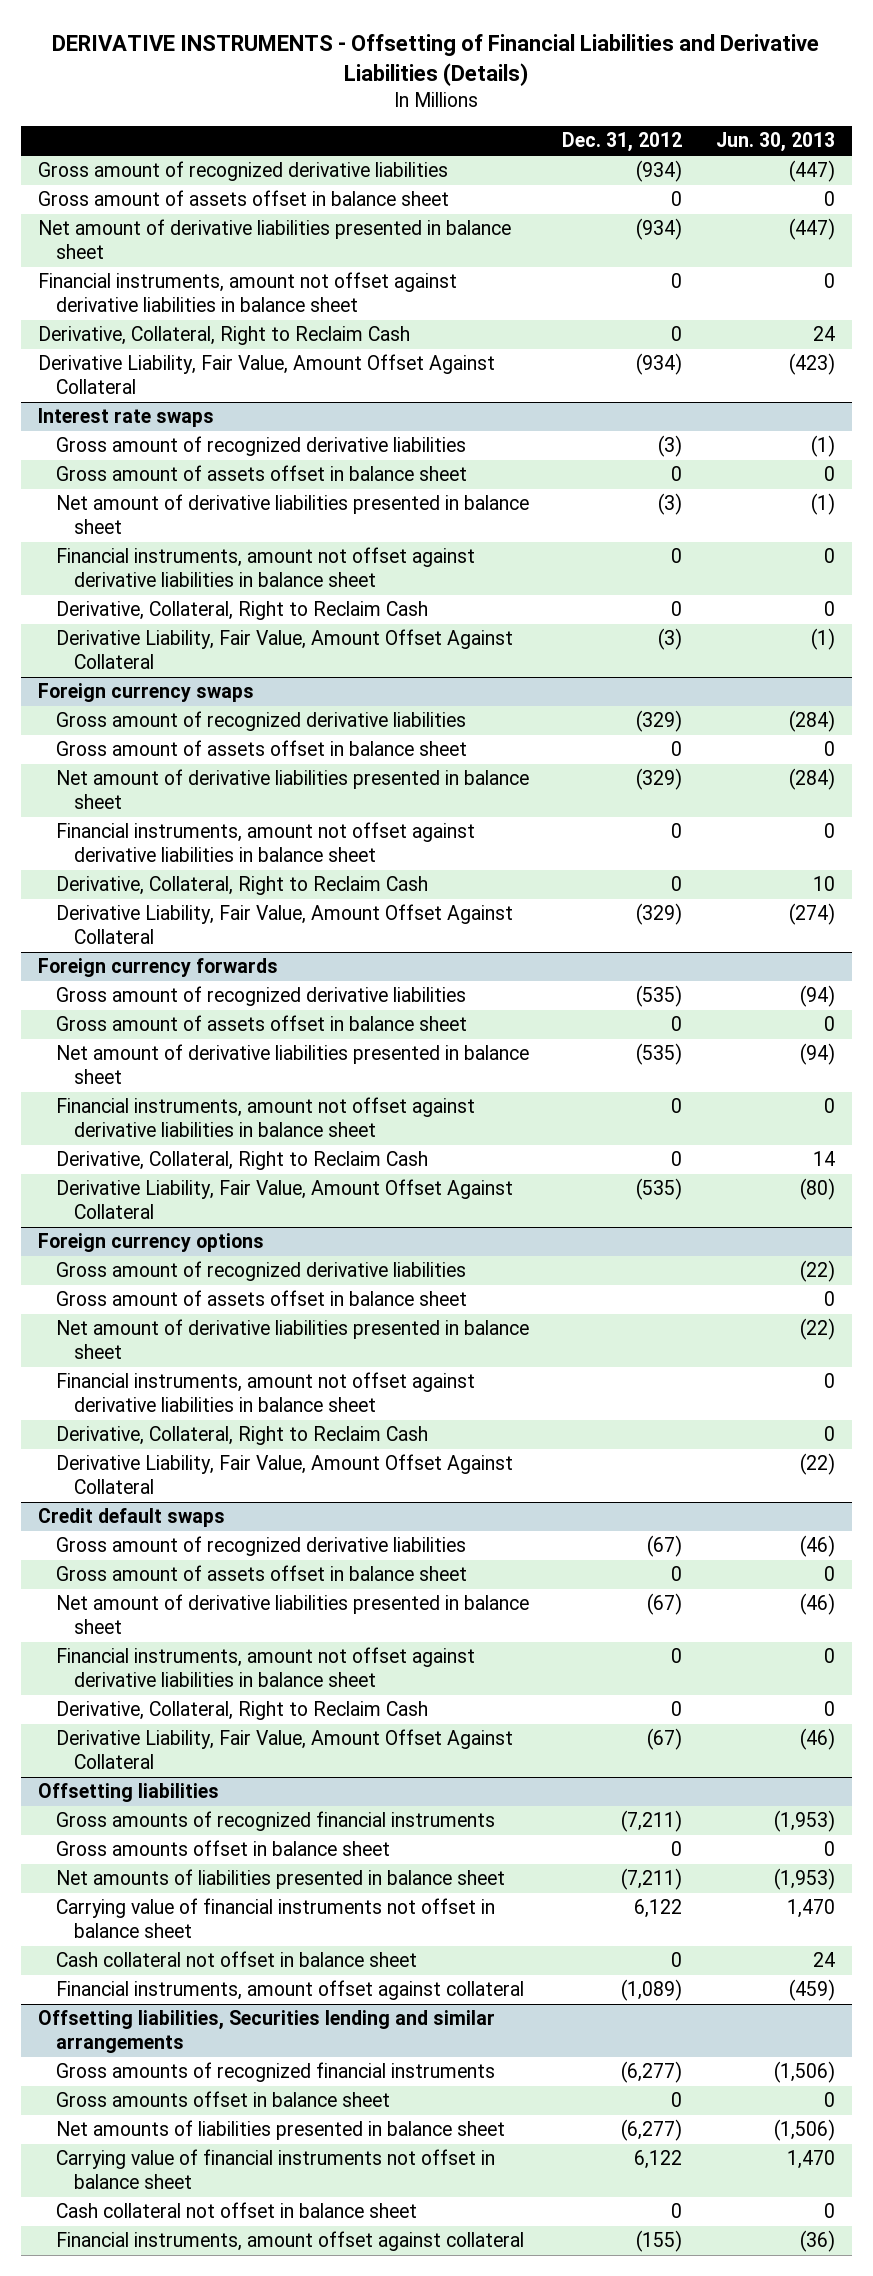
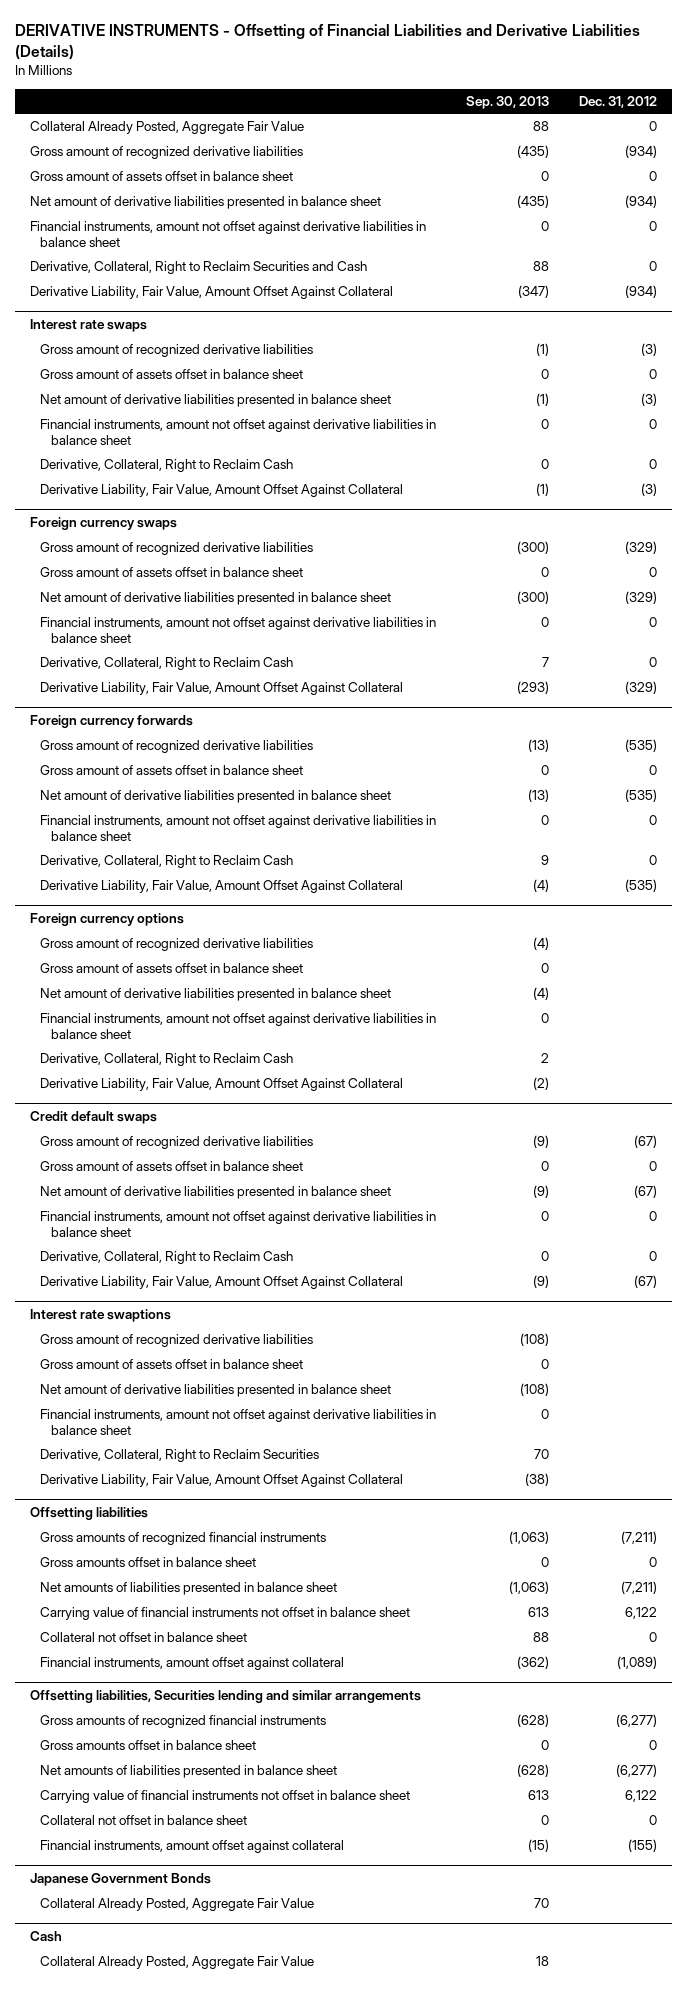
- | Dec. 31, 2012 | Jun. 30, 2013
+ | Sep. 30, 2013 | Dec. 31, 2012
+ Collateral Already Posted, Aggregate Fair Value | 88 | 0
- Derivative, Collateral, Right to Reclaim Cash | 0 | 24
+ Derivative, Collateral, Right to Reclaim Securities and Cash | 88 | 0
+ Interest rate swaptions
+ Gross amount of recognized derivative liabilities | (108) |
+ Gross amount of assets offset in balance sheet | 0 |
+ Net amount of derivative liabilities presented in balance sheet | (108) |
+ Financial instruments, amount not offset against derivative liabilities in balance sheet | 0 |
+ Derivative, Collateral, Right to Reclaim Securities | 70 |
+ Derivative Liability, Fair Value, Amount Offset Against Collateral | (38) |
@ Offsetting liabilities
- Cash collateral not offset in balance sheet | 0 | 24
+ Collateral not offset in balance sheet | 88 | 0
@ Offsetting liabilities, Securities lending and similar arrangements
- Cash collateral not offset in balance sheet | 0 | 0
+ Collateral not offset in balance sheet | 0 | 0
+ Japanese Government Bonds
+ Collateral Already Posted, Aggregate Fair Value | 70 |
+ Cash
+ Collateral Already Posted, Aggregate Fair Value | 18 |

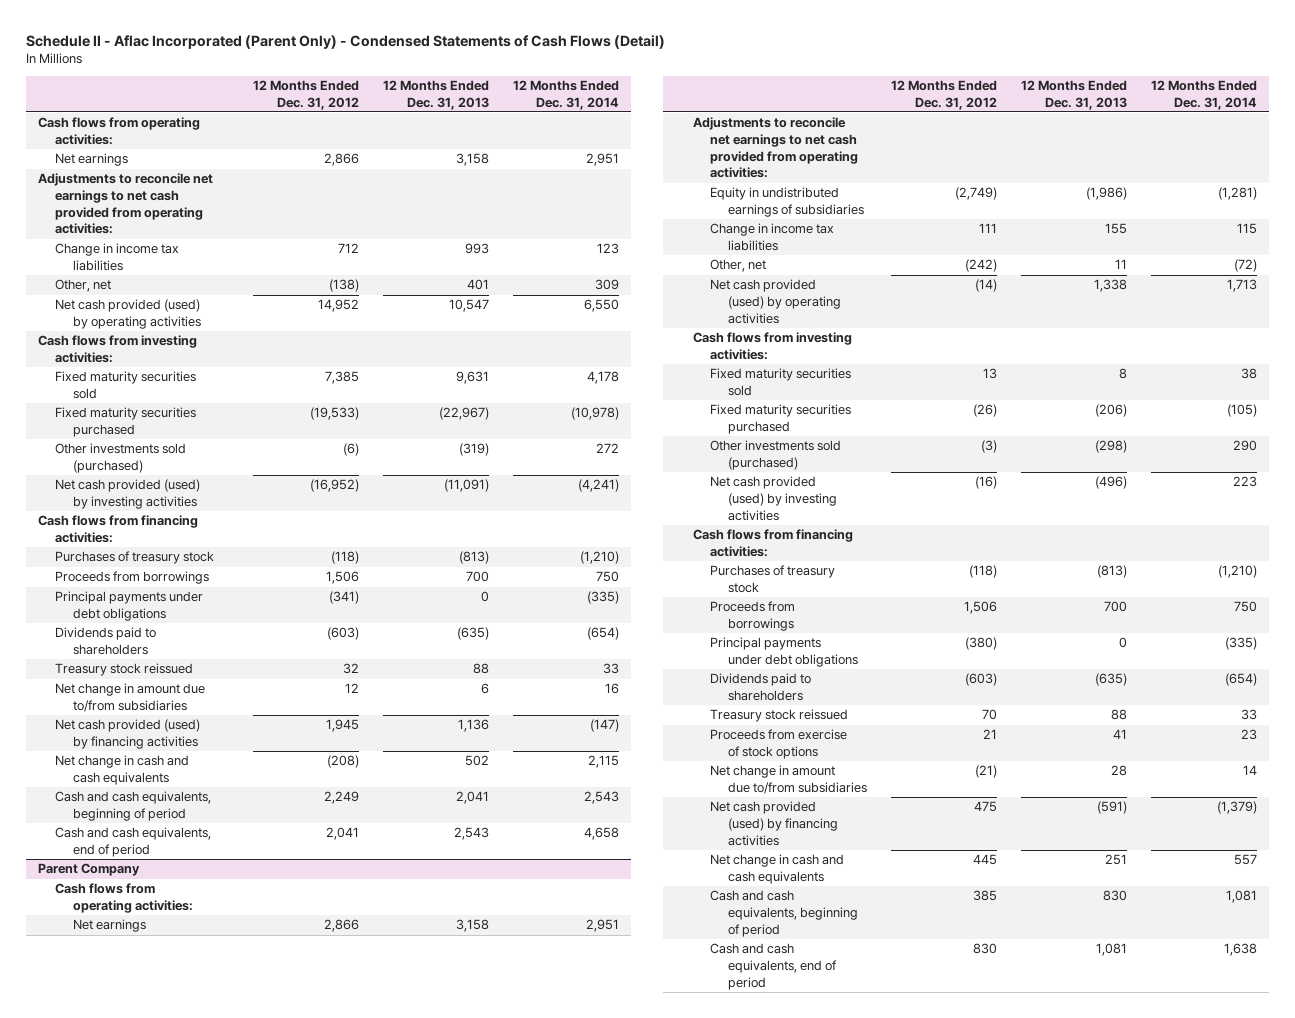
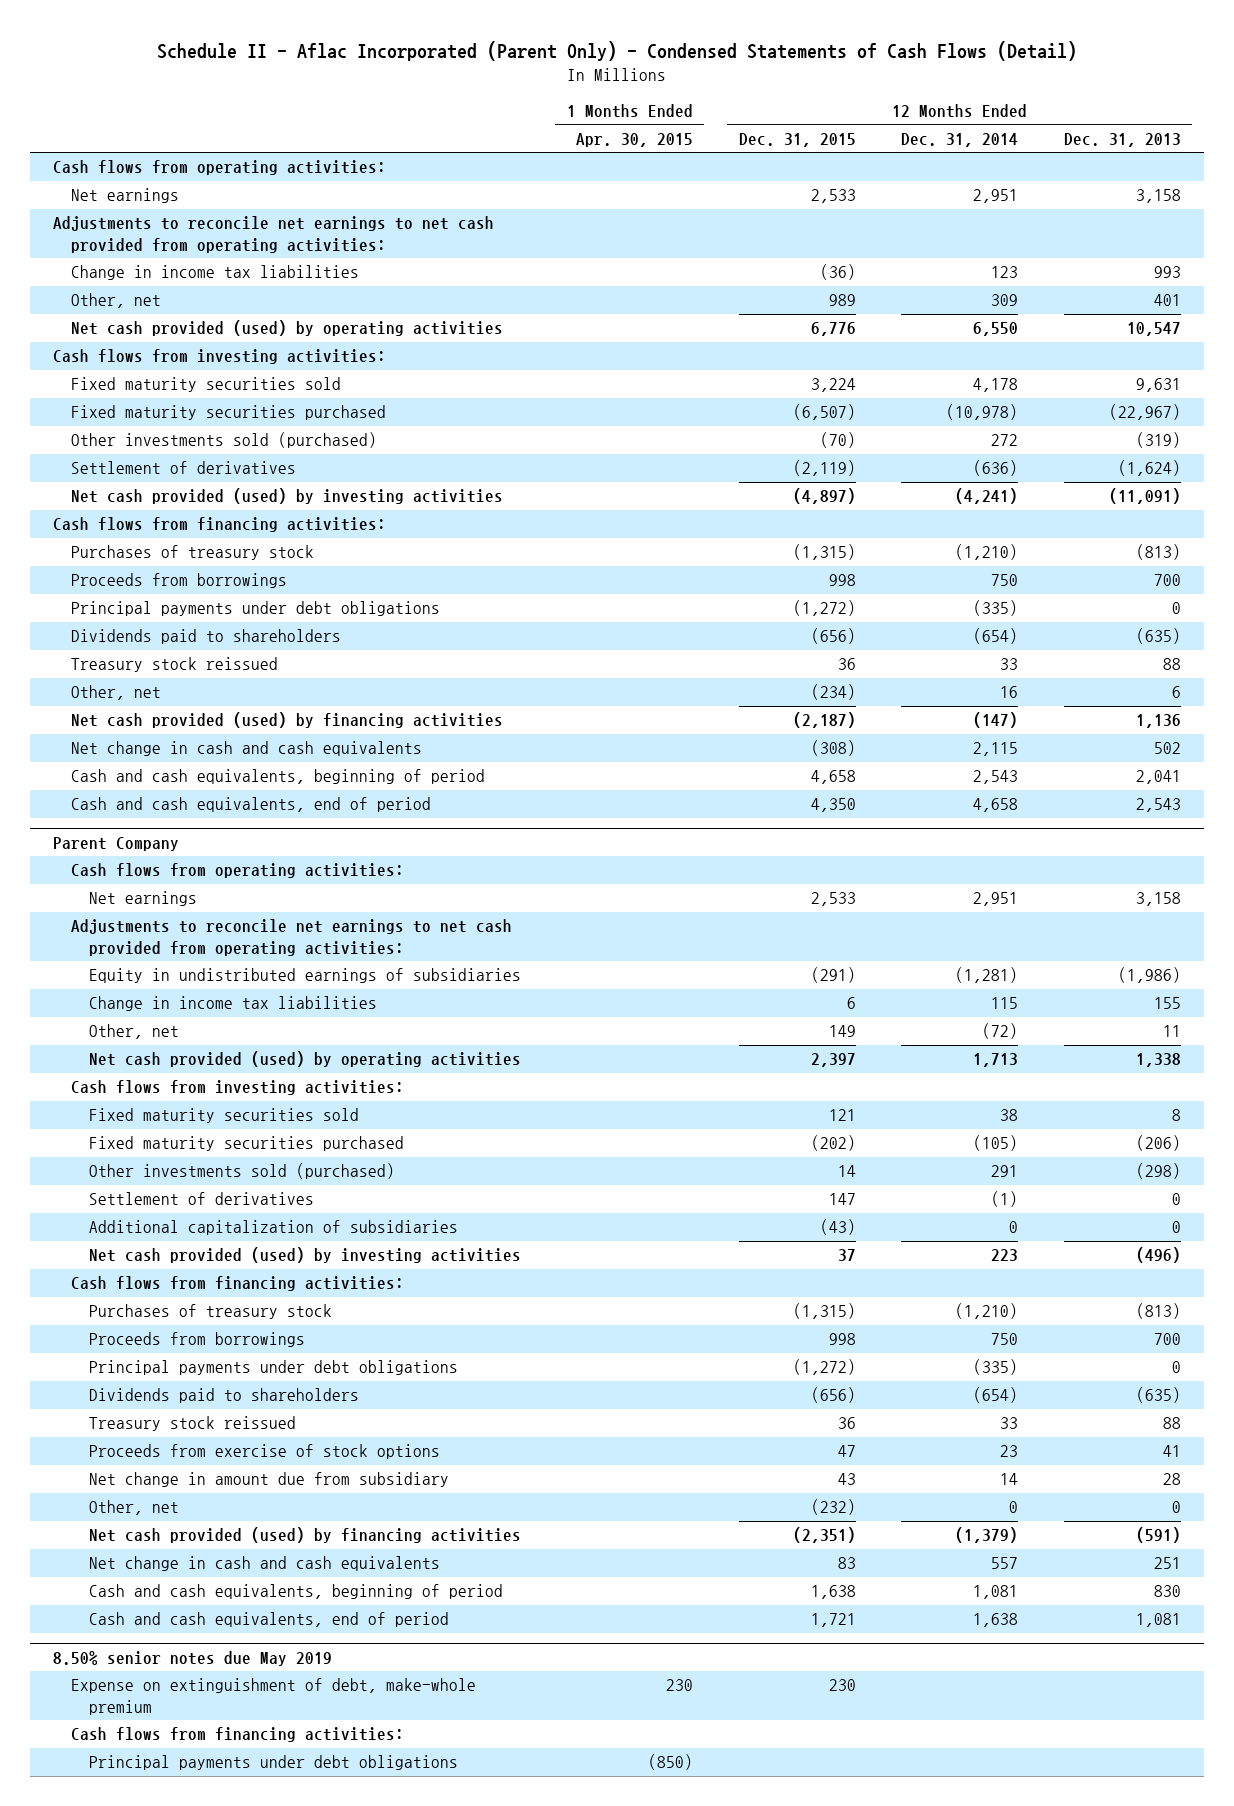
- | 12 Months Ended Dec. 31, 2012 | 12 Months Ended Dec. 31, 2013 | 12 Months Ended Dec. 31, 2014
+ | 1 Months Ended Apr. 30, 2015 | 12 Months Ended Dec. 31, 2015 | 12 Months Ended Dec. 31, 2014 | 12 Months Ended Dec. 31, 2013
+ Settlement of derivatives | | (2,119) | (636) | (1,624)
- Net change in amount due to/from subsidiaries | 12 | 6 | 16
+ Other, net | | (234) | 16 | 6
@ Parent Company
- Other investments sold (purchased) | (3) | (298) | 290
+ Other investments sold (purchased) | | 14 | 291 | (298)
+ Settlement of derivatives | | 147 | (1) | 0
+ Additional capitalization of subsidiaries | | (43) | 0 | 0
- Net change in amount due to/from subsidiaries | (21) | 28 | 14
+ Net change in amount due from subsidiary | | 43 | 14 | 28
+ Other, net | | (232) | 0 | 0
+ 8.50% senior notes due May 2019
+ Expense on extinguishment of debt, make-whole premium | 230 | 230 | |
+ Cash flows from financing activities:
+ Principal payments under debt obligations | (850) | | |

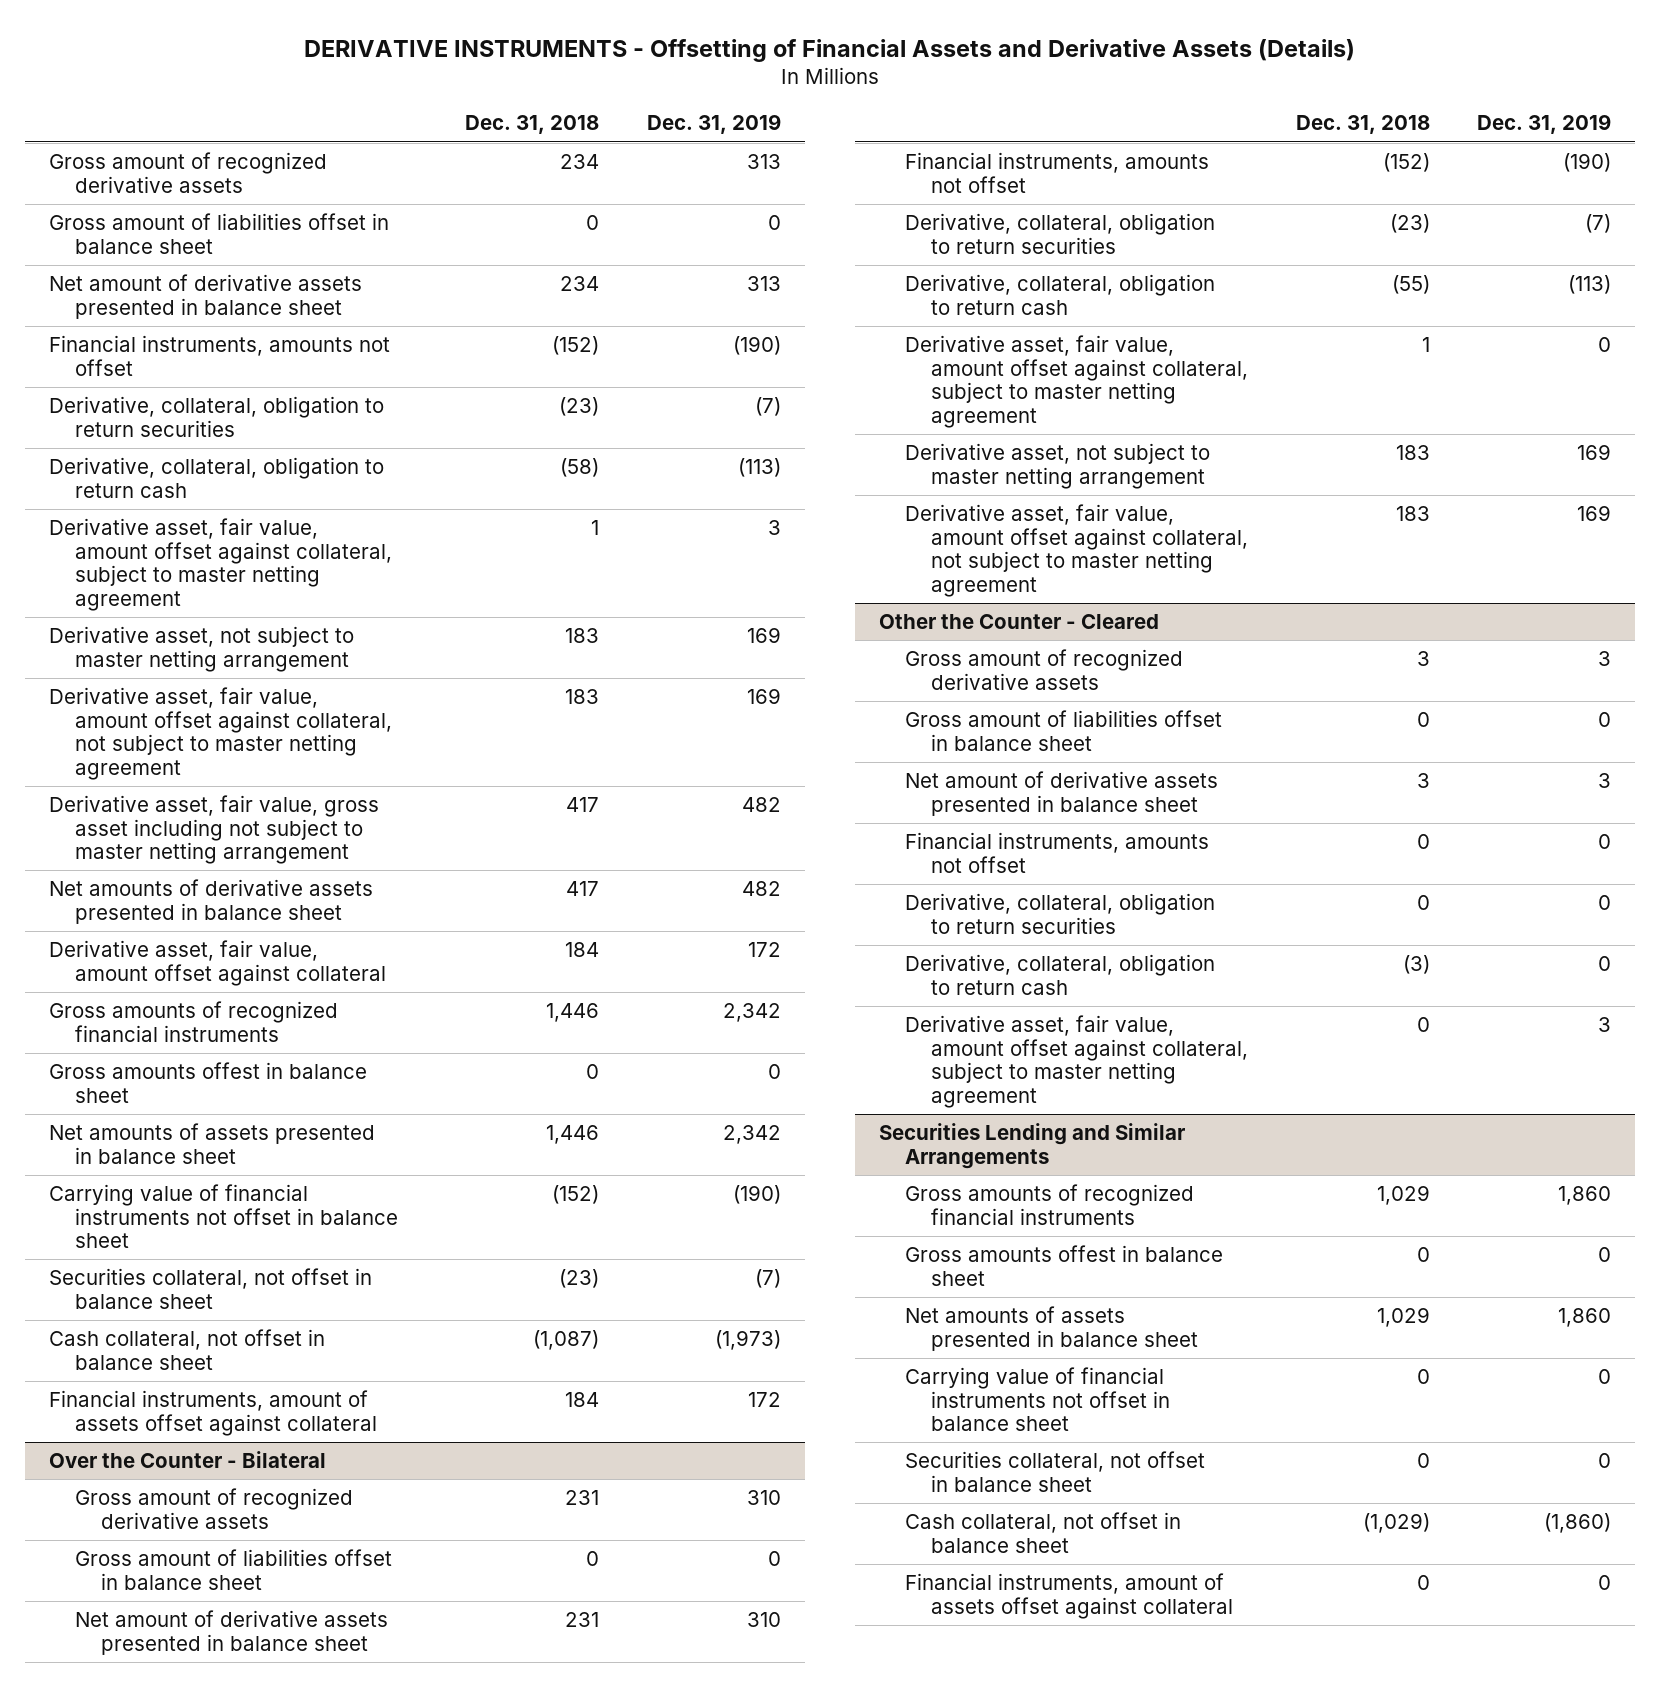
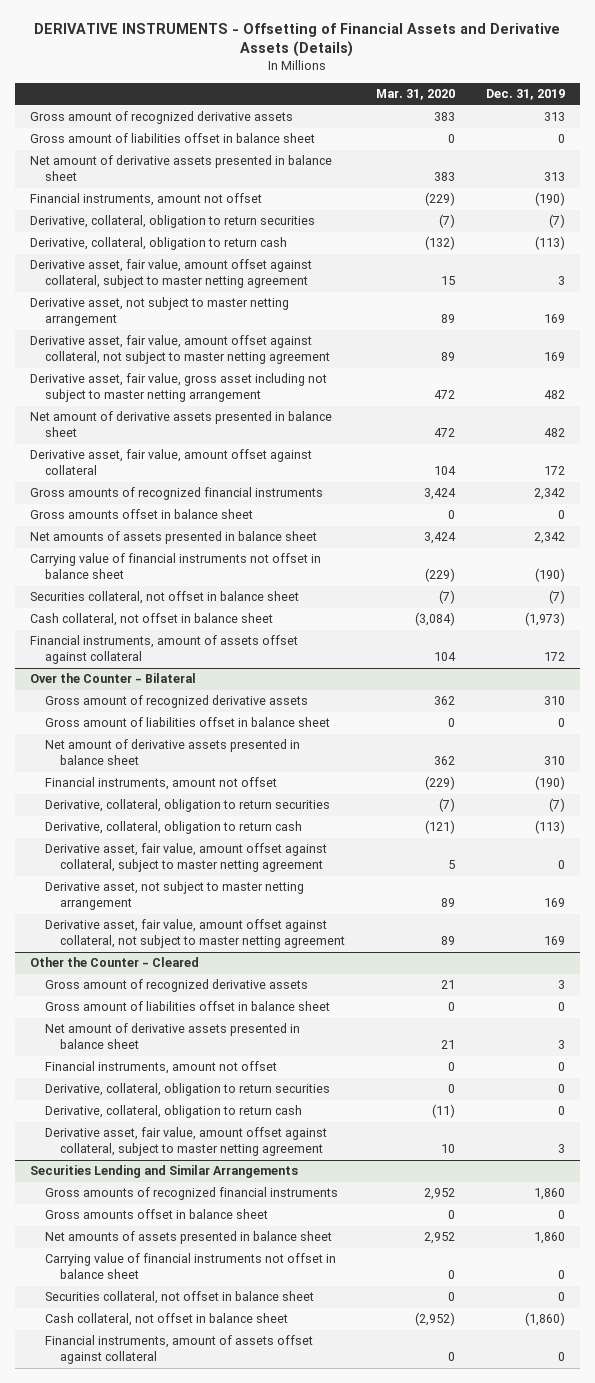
- | Dec. 31, 2018 | Dec. 31, 2019
+ | Mar. 31, 2020 | Dec. 31, 2019
- Financial instruments, amounts not offset | (152) | (190)
+ Financial instruments, amount not offset | (229) | (190)
- Net amounts of derivative assets presented in balance sheet | 417 | 482
+ Net amount of derivative assets presented in balance sheet | 472 | 482
- Gross amounts offest in balance sheet | 0 | 0
+ Gross amounts offset in balance sheet | 0 | 0
@ Over the Counter - Bilateral
- Financial instruments, amounts not offset | (152) | (190)
+ Financial instruments, amount not offset | (229) | (190)
@ Other the Counter - Cleared
- Financial instruments, amounts not offset | 0 | 0
+ Financial instruments, amount not offset | 0 | 0
@ Securities Lending and Similar Arrangements
- Gross amounts offest in balance sheet | 0 | 0
+ Gross amounts offset in balance sheet | 0 | 0

